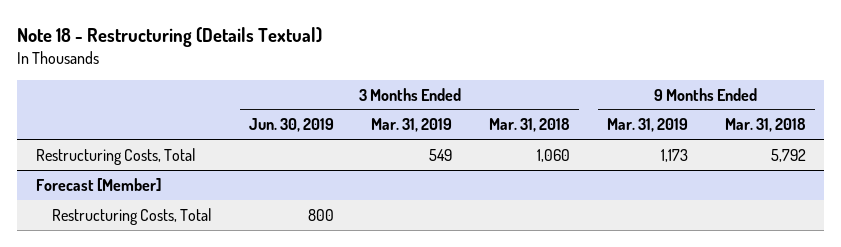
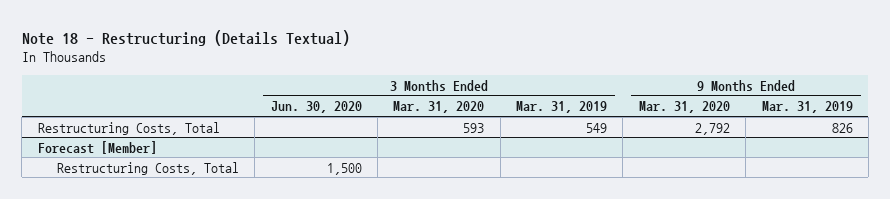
- | 3 Months Ended Jun. 30, 2019 | 3 Months Ended Mar. 31, 2019 | 3 Months Ended Mar. 31, 2018 | 9 Months Ended Mar. 31, 2019 | 9 Months Ended Mar. 31, 2018
+ | 3 Months Ended Jun. 30, 2020 | 3 Months Ended Mar. 31, 2020 | 3 Months Ended Mar. 31, 2019 | 9 Months Ended Mar. 31, 2020 | 9 Months Ended Mar. 31, 2019
- Restructuring Costs, Total | | 549 | 1,060 | 1,173 | 5,792
+ Restructuring Costs, Total | | 593 | 549 | 2,792 | 826

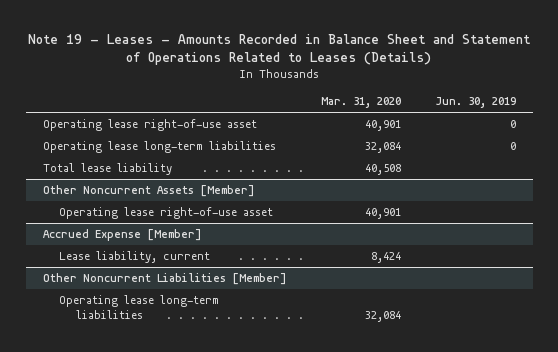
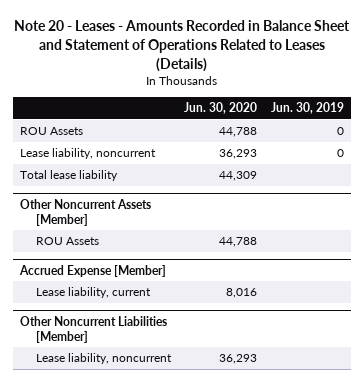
- Note 19 - Leases - Amounts Recorded in Balance Sheet and Statement of Operations Related to Leases (Details)
+ Note 20 - Leases - Amounts Recorded in Balance Sheet and Statement of Operations Related to Leases (Details)
- | Mar. 31, 2020 | Jun. 30, 2019
+ | Jun. 30, 2020 | Jun. 30, 2019
- Operating lease right-of-use asset | 40,901 | 0
- Operating lease long-term liabilities | 32,084 | 0
+ ROU Assets | 44,788 | 0
+ Lease liability, noncurrent | 36,293 | 0
@ Other Noncurrent Assets [Member]
- Operating lease right-of-use asset | 40,901 |
+ ROU Assets | 44,788 |
@ Other Noncurrent Liabilities [Member]
- Operating lease long-term liabilities | 32,084 |
+ Lease liability, noncurrent | 36,293 |

